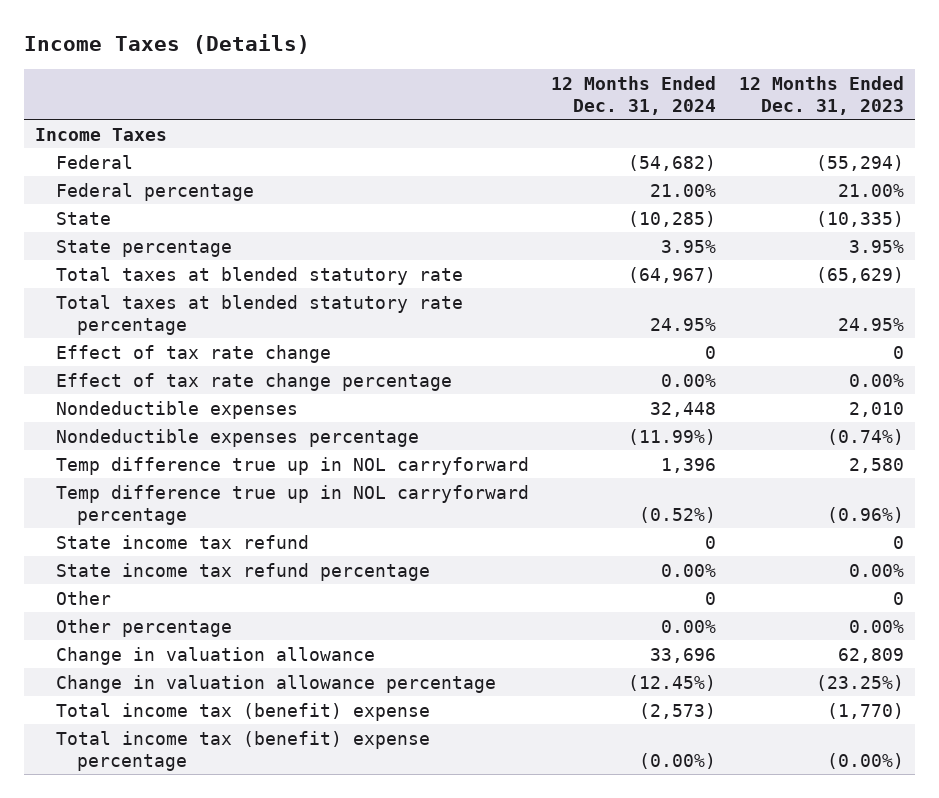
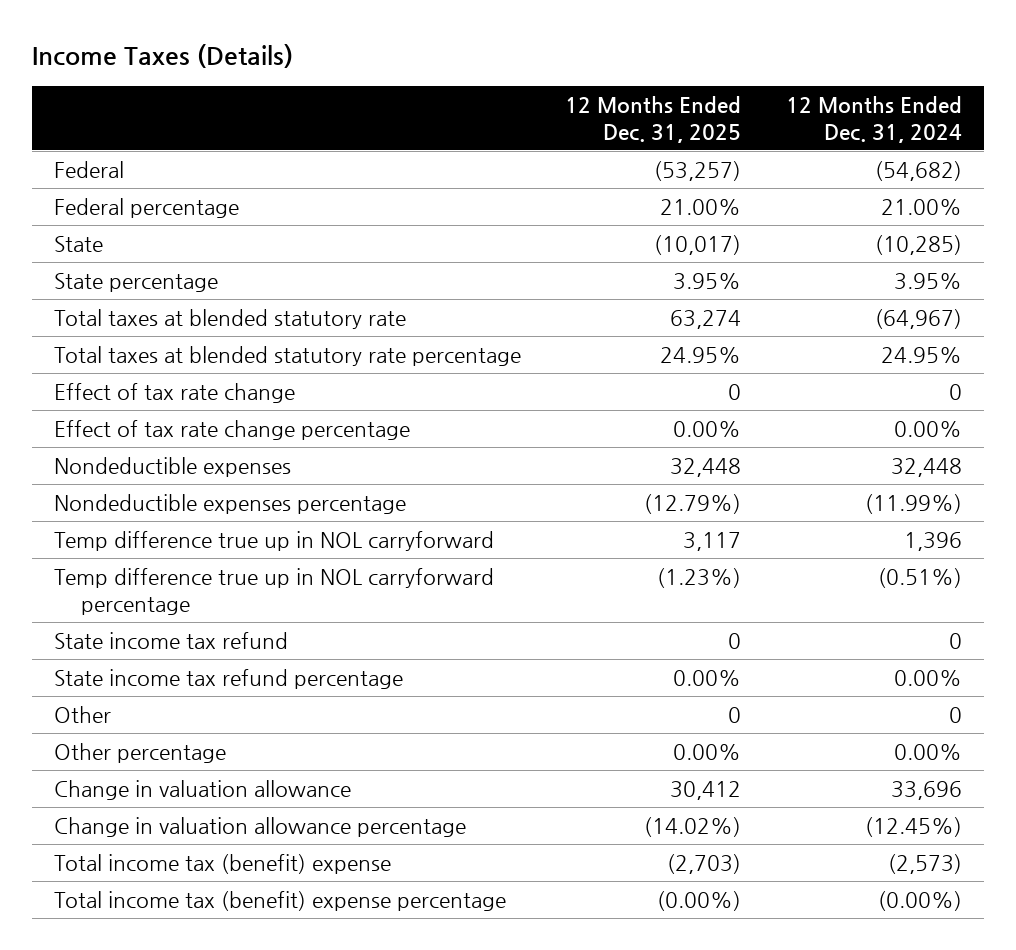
- | 12 Months Ended Dec. 31, 2024 | 12 Months Ended Dec. 31, 2023
+ | 12 Months Ended Dec. 31, 2025 | 12 Months Ended Dec. 31, 2024
- Income Taxes
- Temp difference true up in NOL carryforward percentage | (0.52%) | (0.96%)
+ Temp difference true up in NOL carryforward percentage | (1.23%) | (0.51%)

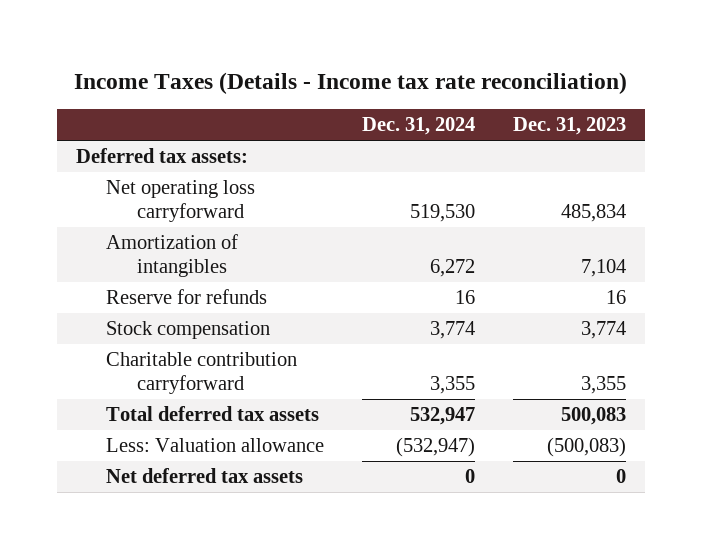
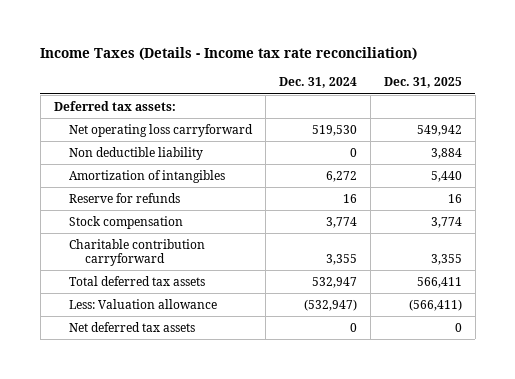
- | Dec. 31, 2024 | Dec. 31, 2023
+ | Dec. 31, 2024 | Dec. 31, 2025
+ Non deductible liability | 0 | 3,884

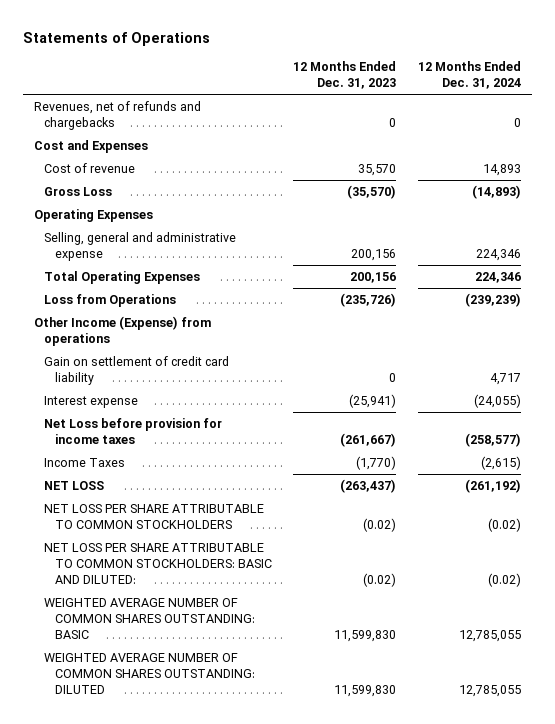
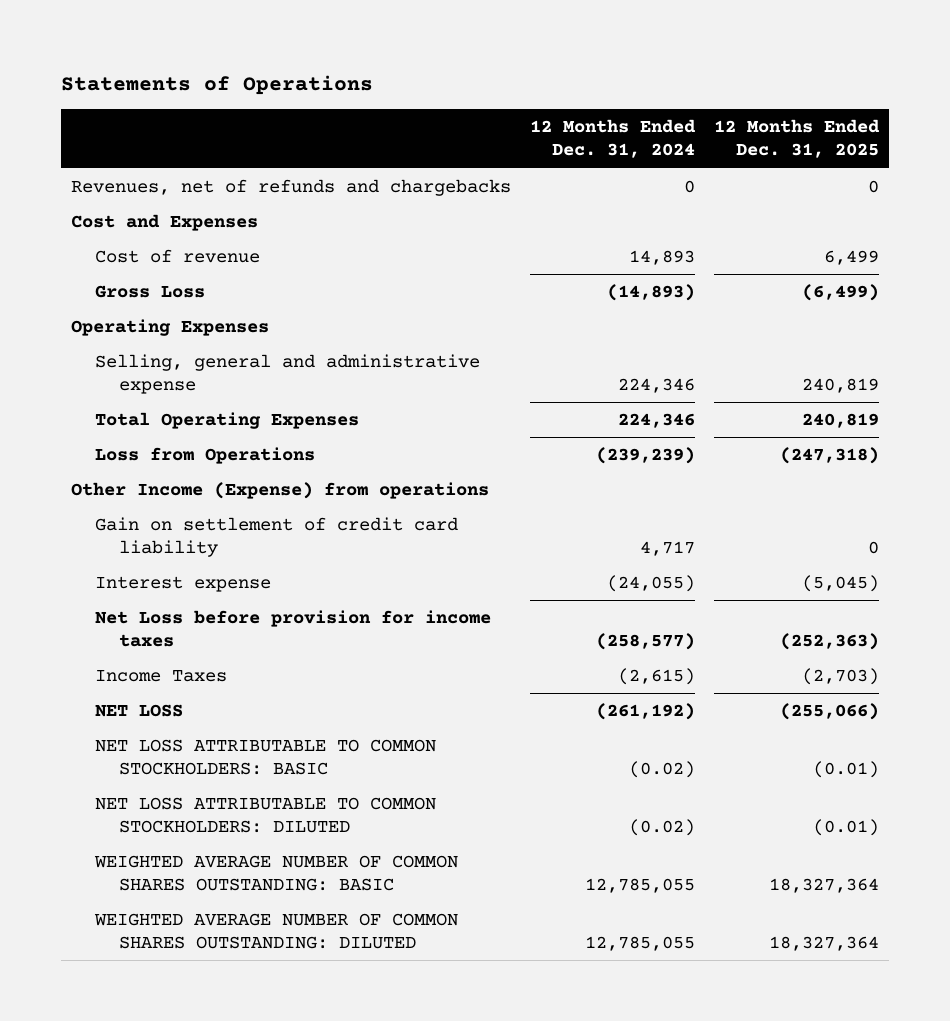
- | 12 Months Ended Dec. 31, 2023 | 12 Months Ended Dec. 31, 2024
+ | 12 Months Ended Dec. 31, 2024 | 12 Months Ended Dec. 31, 2025
- NET LOSS PER SHARE ATTRIBUTABLE TO COMMON STOCKHOLDERS | (0.02) | (0.02)
- NET LOSS PER SHARE ATTRIBUTABLE TO COMMON STOCKHOLDERS: BASIC AND DILUTED: | (0.02) | (0.02)
+ NET LOSS ATTRIBUTABLE TO COMMON STOCKHOLDERS: BASIC | (0.02) | (0.01)
+ NET LOSS ATTRIBUTABLE TO COMMON STOCKHOLDERS: DILUTED | (0.02) | (0.01)

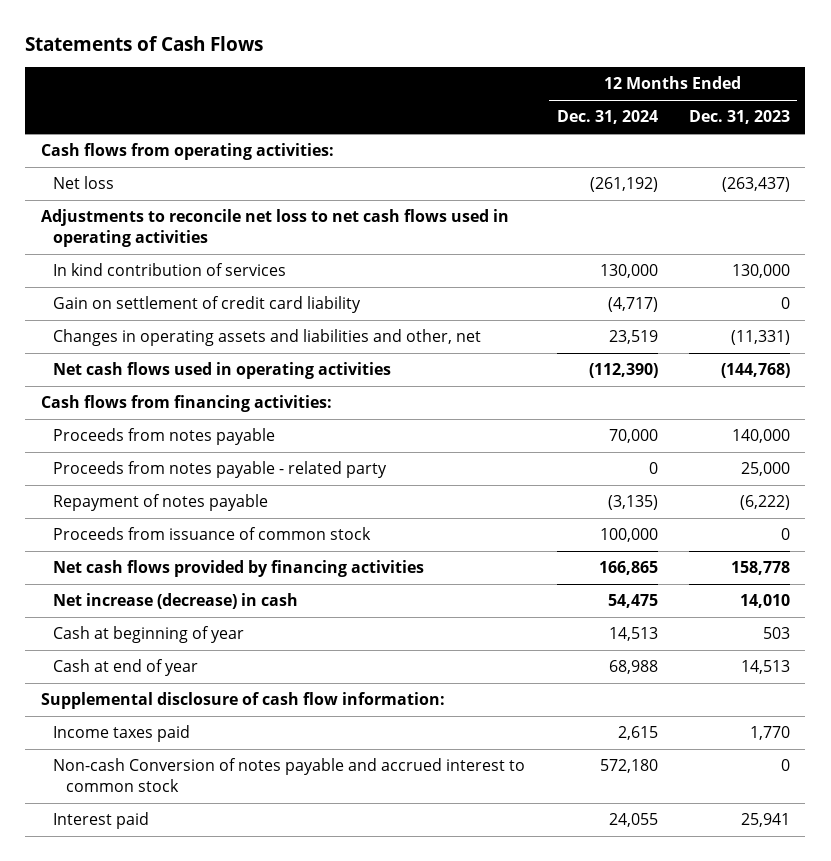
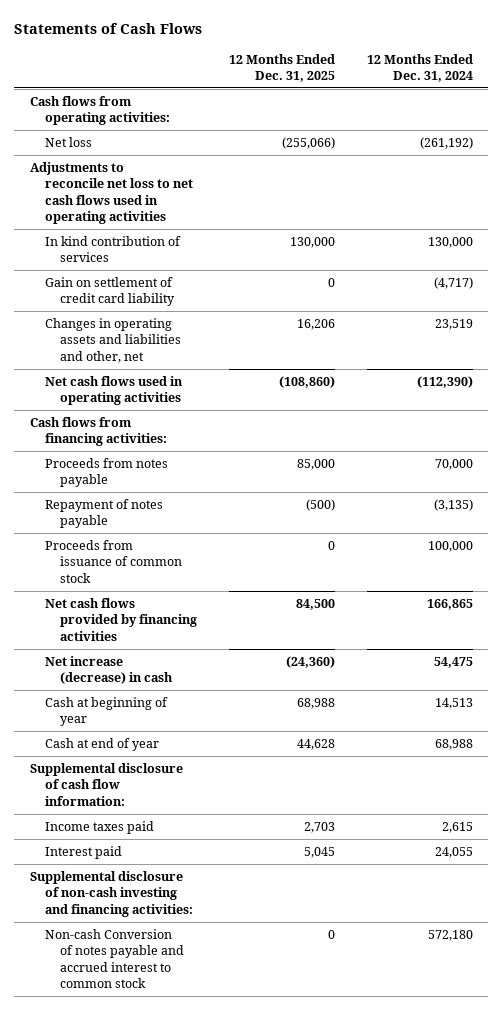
- | 12 Months Ended Dec. 31, 2024 | 12 Months Ended Dec. 31, 2023
+ | 12 Months Ended Dec. 31, 2025 | 12 Months Ended Dec. 31, 2024
- Proceeds from notes payable - related party | 0 | 25,000
+ Supplemental disclosure of non-cash investing and financing activities:
moved down: Non-cash Conversion of notes payable and accrued interest to common stock | 0 | 572,180

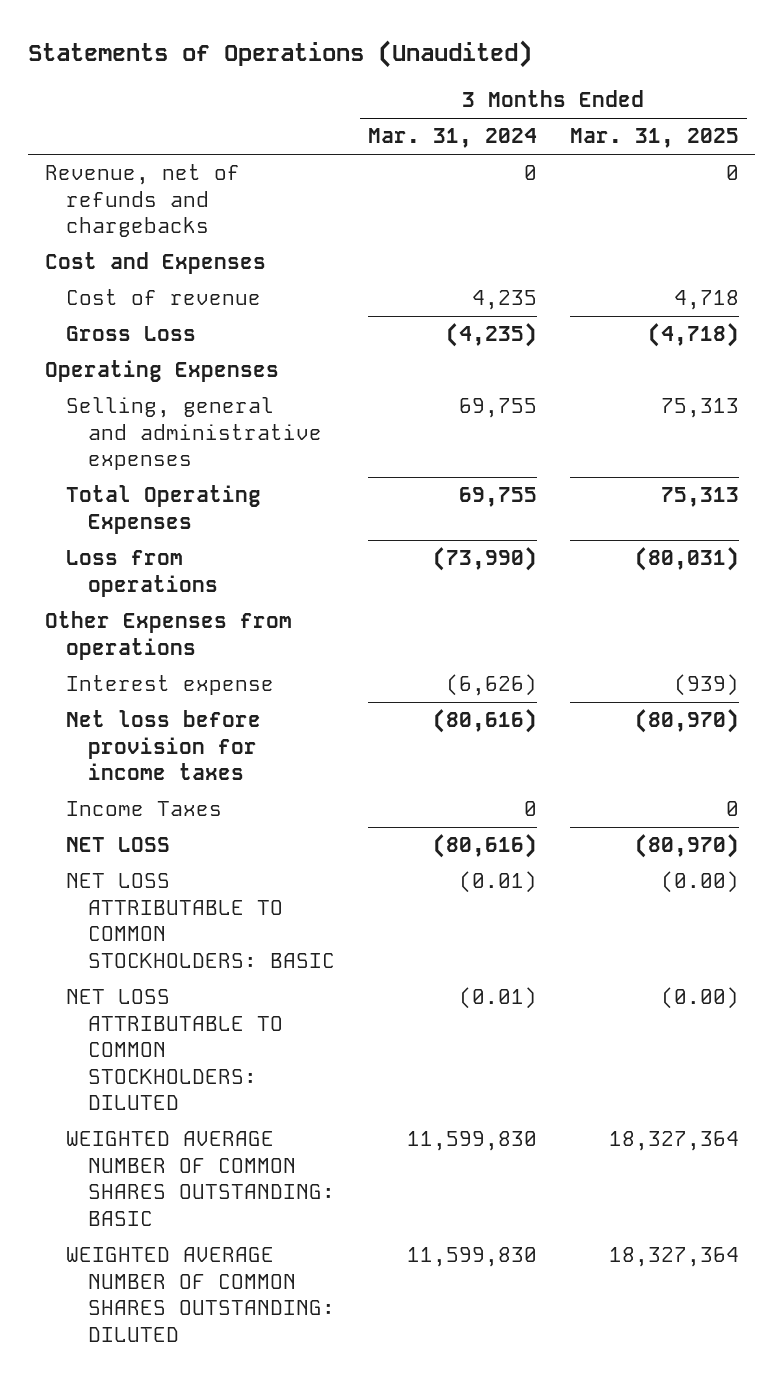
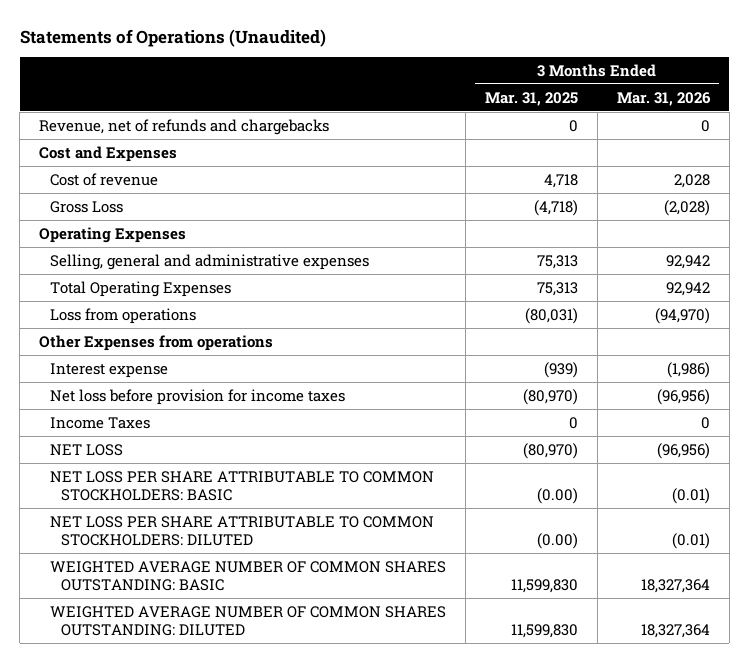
- | 3 Months Ended Mar. 31, 2024 | 3 Months Ended Mar. 31, 2025
+ | 3 Months Ended Mar. 31, 2025 | 3 Months Ended Mar. 31, 2026
- NET LOSS ATTRIBUTABLE TO COMMON STOCKHOLDERS: BASIC | (0.01) | (0.00)
- NET LOSS ATTRIBUTABLE TO COMMON STOCKHOLDERS: DILUTED | (0.01) | (0.00)
- WEIGHTED AVERAGE NUMBER OF COMMON SHARES OUTSTANDING: BASIC | 11,599,830 | 18,327,364
- WEIGHTED AVERAGE NUMBER OF COMMON SHARES OUTSTANDING: DILUTED | 11,599,830 | 18,327,364
+ NET LOSS PER SHARE ATTRIBUTABLE TO COMMON STOCKHOLDERS: BASIC | (0.00) | (0.01)
+ NET LOSS PER SHARE ATTRIBUTABLE TO COMMON STOCKHOLDERS: DILUTED | (0.00) | (0.01)
+ WEIGHTED AVERAGE NUMBER OF COMMON SHARES OUTSTANDING: BASIC | 11,599,830 | 18,327,364
+ WEIGHTED AVERAGE NUMBER OF COMMON SHARES OUTSTANDING: DILUTED | 11,599,830 | 18,327,364

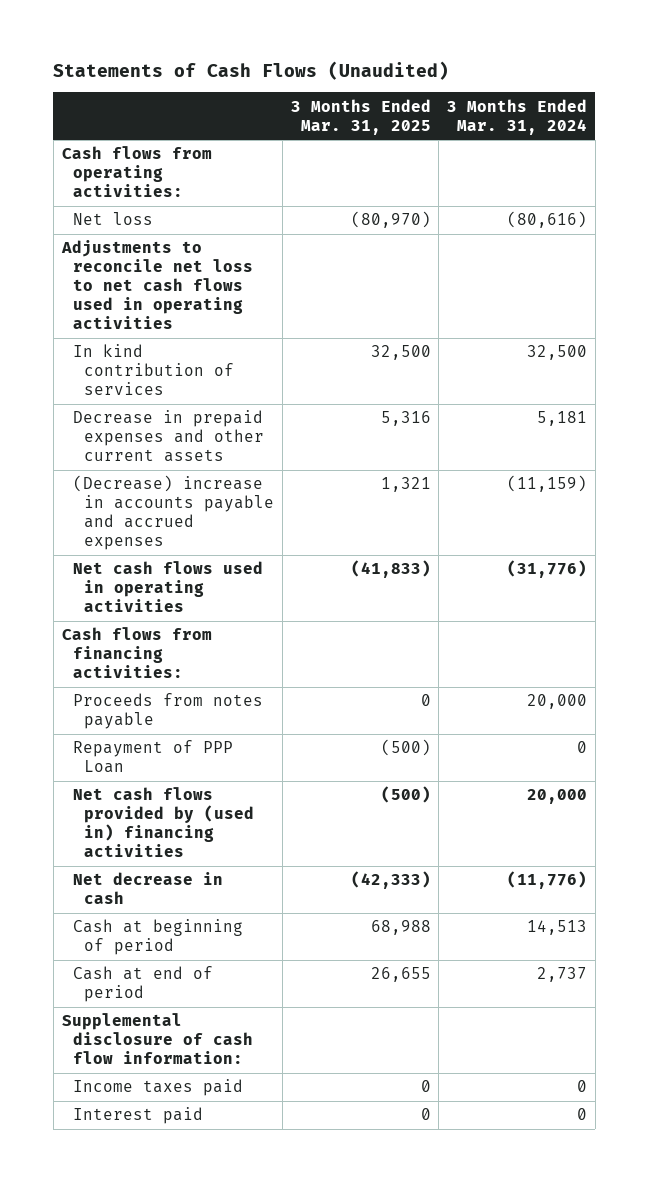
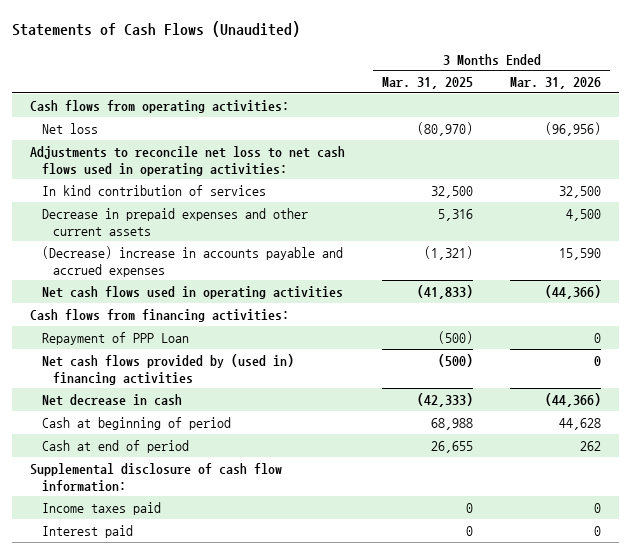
- | 3 Months Ended Mar. 31, 2025 | 3 Months Ended Mar. 31, 2024
+ | 3 Months Ended Mar. 31, 2025 | 3 Months Ended Mar. 31, 2026
- Adjustments to reconcile net loss to net cash flows used in operating activities
+ Adjustments to reconcile net loss to net cash flows used in operating activities:
- (Decrease) increase in accounts payable and accrued expenses | 1,321 | (11,159)
+ (Decrease) increase in accounts payable and accrued expenses | (1,321) | 15,590
- Proceeds from notes payable | 0 | 20,000

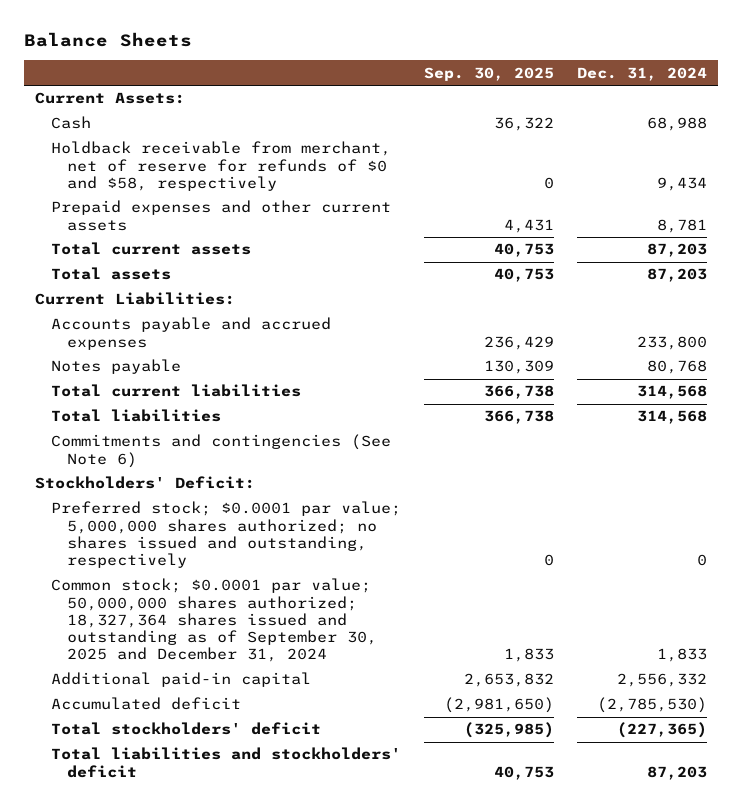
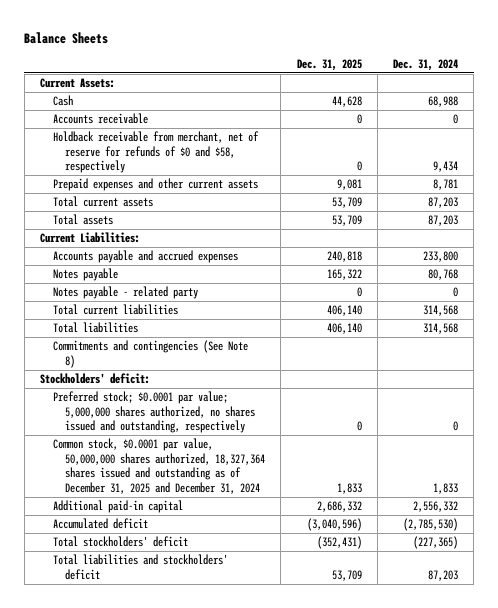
- | Sep. 30, 2025 | Dec. 31, 2024
+ | Dec. 31, 2025 | Dec. 31, 2024
+ Accounts receivable | 0 | 0
+ Notes payable - related party | 0 | 0
- Commitments and contingencies (See Note 6)
- Stockholders' Deficit:
- Preferred stock; $0.0001 par value; 5,000,000 shares authorized; no shares issued and outstanding, respectively | 0 | 0
- Common stock; $0.0001 par value; 50,000,000 shares authorized; 18,327,364 shares issued and outstanding as of September 30, 2025 and December 31, 2024 | 1,833 | 1,833
+ Commitments and contingencies (See Note 8)
+ Stockholders' deficit:
+ Preferred stock; $0.0001 par value; 5,000,000 shares authorized, no shares issued and outstanding, respectively | 0 | 0
+ Common stock, $0.0001 par value, 50,000,000 shares authorized, 18,327,364 shares issued and outstanding as of December 31, 2025 and December 31, 2024 | 1,833 | 1,833

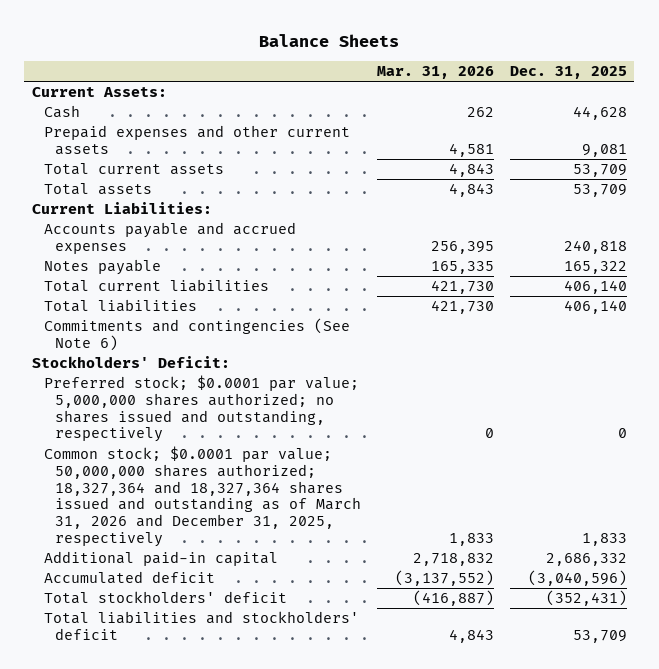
- | Dec. 31, 2025 | Dec. 31, 2024
+ | Mar. 31, 2026 | Dec. 31, 2025
- Accounts receivable | 0 | 0
- Holdback receivable from merchant, net of reserve for refunds of $0 and $58, respectively | 0 | 9,434
- Notes payable - related party | 0 | 0
- Commitments and contingencies (See Note 8)
- Stockholders' deficit:
- Preferred stock; $0.0001 par value; 5,000,000 shares authorized, no shares issued and outstanding, respectively | 0 | 0
- Common stock, $0.0001 par value, 50,000,000 shares authorized, 18,327,364 shares issued and outstanding as of December 31, 2025 and December 31, 2024 | 1,833 | 1,833
+ Commitments and contingencies (See Note 6)
+ Stockholders' Deficit:
+ Preferred stock; $0.0001 par value; 5,000,000 shares authorized; no shares issued and outstanding, respectively | 0 | 0
+ Common stock; $0.0001 par value; 50,000,000 shares authorized; 18,327,364 and 18,327,364 shares issued and outstanding as of March 31, 2026 and December 31, 2025, respectively | 1,833 | 1,833

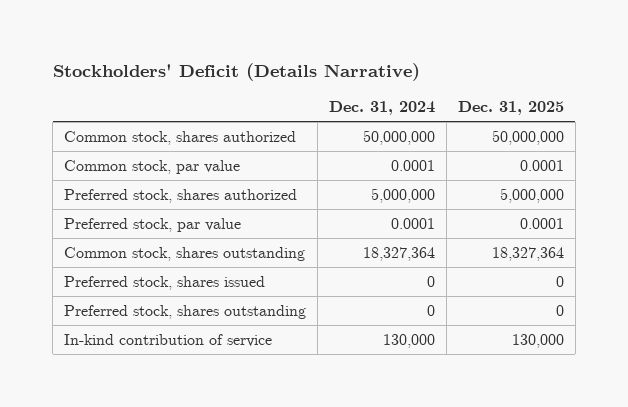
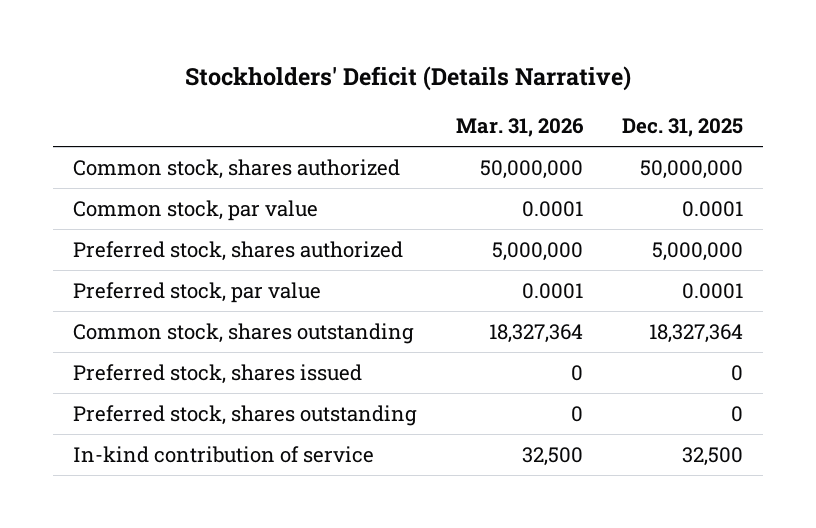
- | Dec. 31, 2024 | Dec. 31, 2025
+ | Mar. 31, 2026 | Dec. 31, 2025
- In-kind contribution of service | 130,000 | 130,000
+ In-kind contribution of service | 32,500 | 32,500

